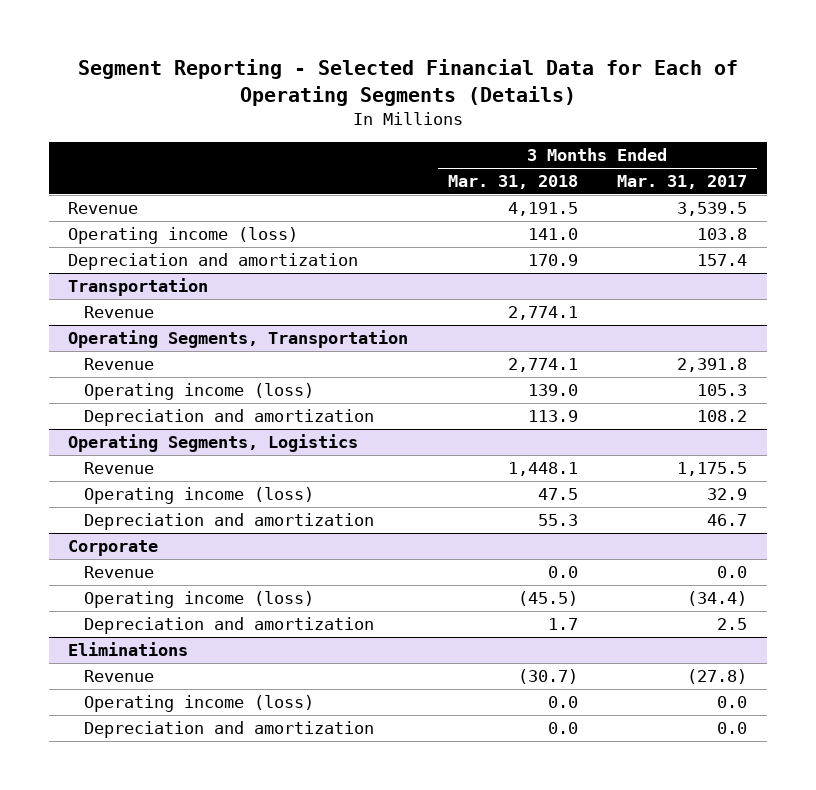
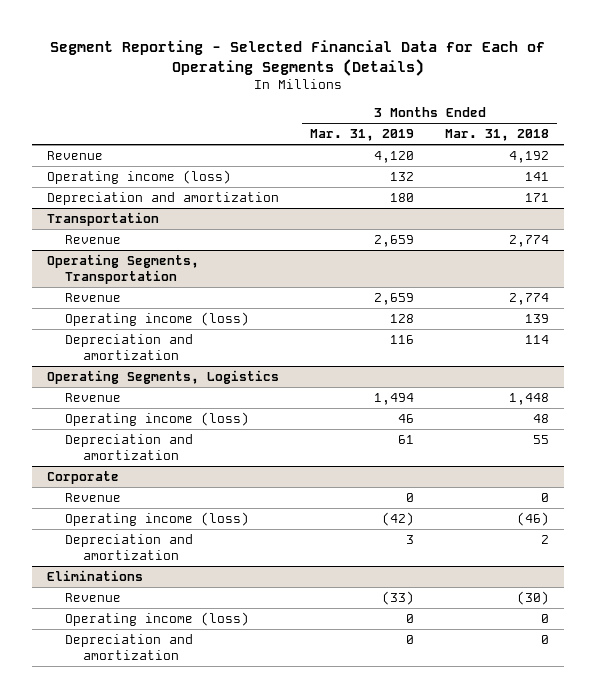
- | 3 Months Ended Mar. 31, 2018 | 3 Months Ended Mar. 31, 2017
+ | 3 Months Ended Mar. 31, 2019 | 3 Months Ended Mar. 31, 2018
- Revenue | 4,191.5 | 3,539.5
- Operating income (loss) | 141.0 | 103.8
- Depreciation and amortization | 170.9 | 157.4
+ Revenue | 4,120 | 4,192
+ Operating income (loss) | 132 | 141
+ Depreciation and amortization | 180 | 171
@ Transportation
- Revenue | 2,774.1 |
+ Revenue | 2,659 | 2,774
@ Operating Segments, Transportation
- Revenue | 2,774.1 | 2,391.8
- Operating income (loss) | 139.0 | 105.3
- Depreciation and amortization | 113.9 | 108.2
+ Revenue | 2,659 | 2,774
+ Operating income (loss) | 128 | 139
+ Depreciation and amortization | 116 | 114
@ Operating Segments, Logistics
- Revenue | 1,448.1 | 1,175.5
- Operating income (loss) | 47.5 | 32.9
- Depreciation and amortization | 55.3 | 46.7
+ Revenue | 1,494 | 1,448
+ Operating income (loss) | 46 | 48
+ Depreciation and amortization | 61 | 55
@ Corporate
- Revenue | 0.0 | 0.0
- Operating income (loss) | (45.5) | (34.4)
- Depreciation and amortization | 1.7 | 2.5
+ Revenue | 0 | 0
+ Operating income (loss) | (42) | (46)
+ Depreciation and amortization | 3 | 2
@ Eliminations
- Revenue | (30.7) | (27.8)
- Operating income (loss) | 0.0 | 0.0
- Depreciation and amortization | 0.0 | 0.0
+ Revenue | (33) | (30)
+ Operating income (loss) | 0 | 0
+ Depreciation and amortization | 0 | 0

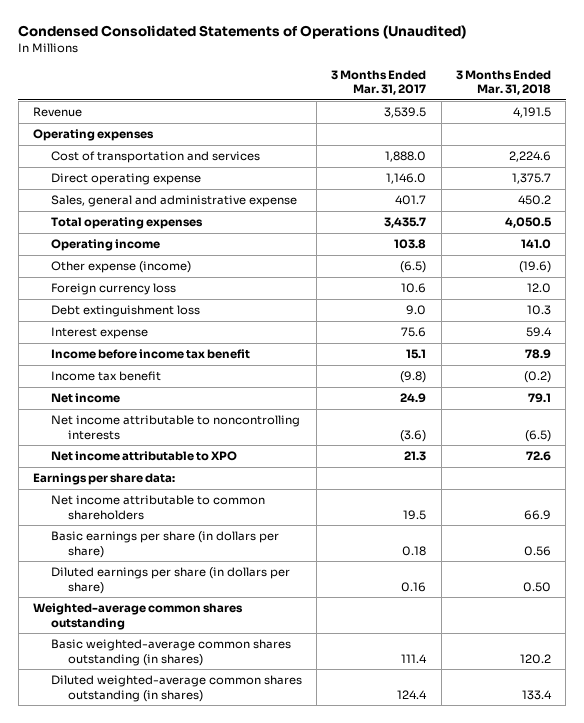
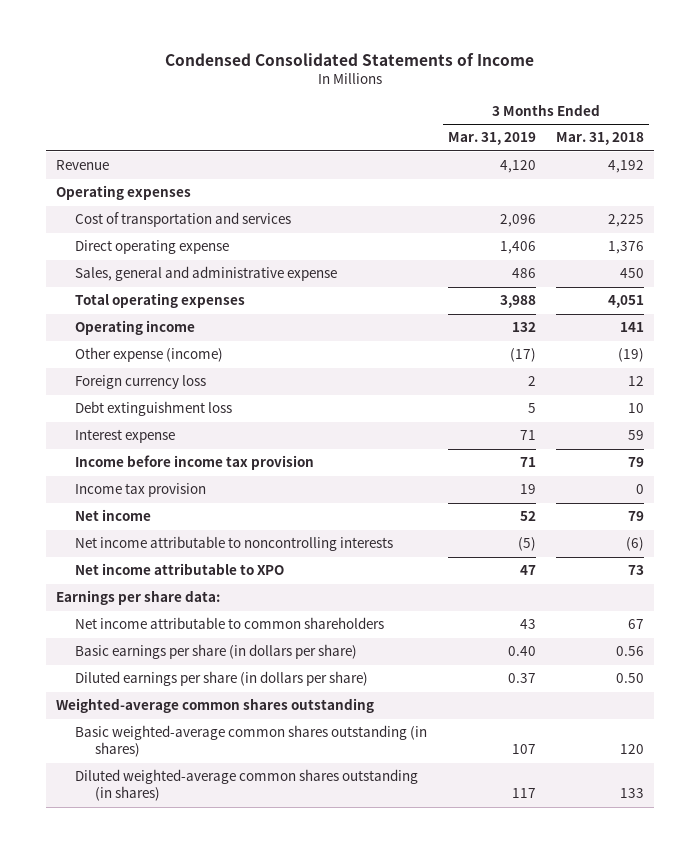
- Condensed Consolidated Statements of Operations (Unaudited)
+ Condensed Consolidated Statements of Income
- | 3 Months Ended Mar. 31, 2017 | 3 Months Ended Mar. 31, 2018
+ | 3 Months Ended Mar. 31, 2019 | 3 Months Ended Mar. 31, 2018
- Revenue | 3,539.5 | 4,191.5
+ Revenue | 4,120 | 4,192
- Cost of transportation and services | 1,888.0 | 2,224.6
- Direct operating expense | 1,146.0 | 1,375.7
- Sales, general and administrative expense | 401.7 | 450.2
- Total operating expenses | 3,435.7 | 4,050.5
- Operating income | 103.8 | 141.0
- Other expense (income) | (6.5) | (19.6)
- Foreign currency loss | 10.6 | 12.0
- Debt extinguishment loss | 9.0 | 10.3
- Interest expense | 75.6 | 59.4
- Income before income tax benefit | 15.1 | 78.9
- Income tax benefit | (9.8) | (0.2)
- Net income | 24.9 | 79.1
- Net income attributable to noncontrolling interests | (3.6) | (6.5)
- Net income attributable to XPO | 21.3 | 72.6
+ Cost of transportation and services | 2,096 | 2,225
+ Direct operating expense | 1,406 | 1,376
+ Sales, general and administrative expense | 486 | 450
+ Total operating expenses | 3,988 | 4,051
+ Operating income | 132 | 141
+ Other expense (income) | (17) | (19)
+ Foreign currency loss | 2 | 12
+ Debt extinguishment loss | 5 | 10
+ Interest expense | 71 | 59
+ Income before income tax provision | 71 | 79
+ Income tax provision | 19 | 0
+ Net income | 52 | 79
+ Net income attributable to noncontrolling interests | (5) | (6)
+ Net income attributable to XPO | 47 | 73
- Net income attributable to common shareholders | 19.5 | 66.9
+ Net income attributable to common shareholders | 43 | 67
- Basic weighted-average common shares outstanding (in shares) | 111.4 | 120.2
- Diluted weighted-average common shares outstanding (in shares) | 124.4 | 133.4
+ Basic weighted-average common shares outstanding (in shares) | 107 | 120
+ Diluted weighted-average common shares outstanding (in shares) | 117 | 133

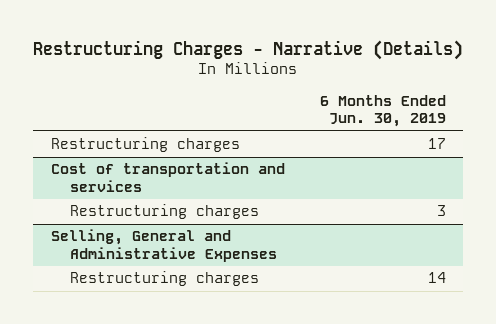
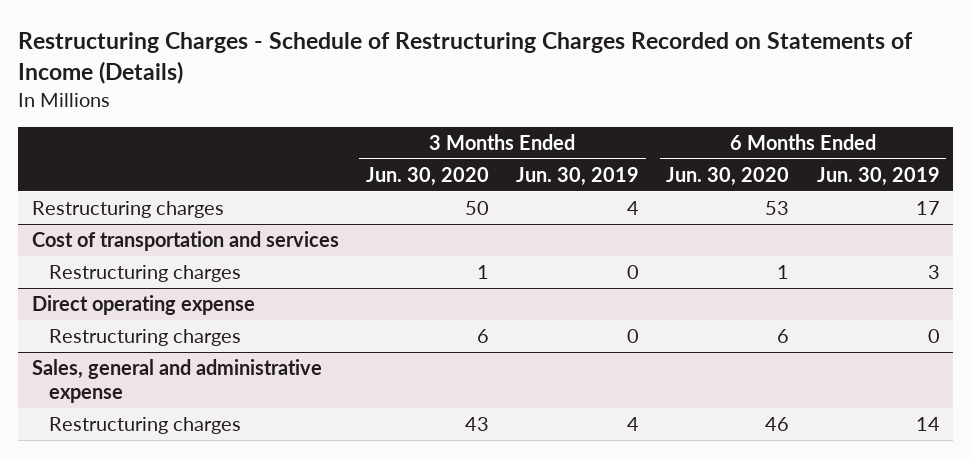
- Restructuring Charges - Narrative (Details)
+ Restructuring Charges - Schedule of Restructuring Charges Recorded on Statements of Income (Details)
- | 6 Months Ended Jun. 30, 2019
+ | 3 Months Ended Jun. 30, 2020 | 3 Months Ended Jun. 30, 2019 | 6 Months Ended Jun. 30, 2020 | 6 Months Ended Jun. 30, 2019
- Selling, General and Administrative Expenses
+ Direct operating expense
+ Restructuring charges | 6 | 0 | 6 | 0
+ Sales, general and administrative expense

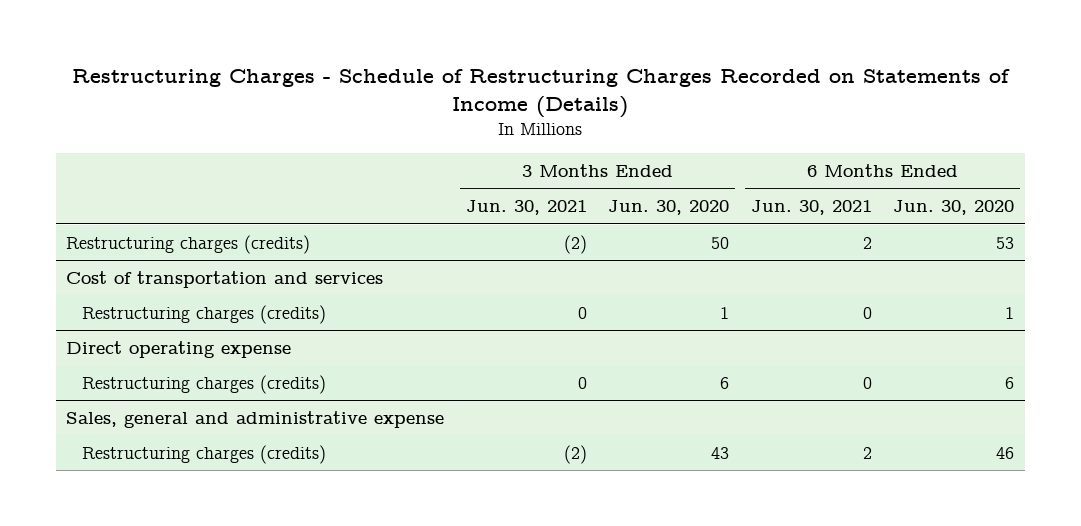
- | 3 Months Ended Jun. 30, 2020 | 3 Months Ended Jun. 30, 2019 | 6 Months Ended Jun. 30, 2020 | 6 Months Ended Jun. 30, 2019
+ | 3 Months Ended Jun. 30, 2021 | 3 Months Ended Jun. 30, 2020 | 6 Months Ended Jun. 30, 2021 | 6 Months Ended Jun. 30, 2020
- Restructuring charges | 50 | 4 | 53 | 17
+ Restructuring charges (credits) | (2) | 50 | 2 | 53
@ Cost of transportation and services
- Restructuring charges | 1 | 0 | 1 | 3
+ Restructuring charges (credits) | 0 | 1 | 0 | 1
@ Direct operating expense
- Restructuring charges | 6 | 0 | 6 | 0
+ Restructuring charges (credits) | 0 | 6 | 0 | 6
@ Sales, general and administrative expense
- Restructuring charges | 43 | 4 | 46 | 14
+ Restructuring charges (credits) | (2) | 43 | 2 | 46

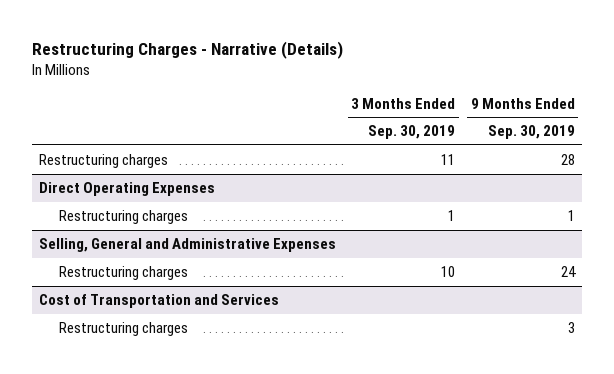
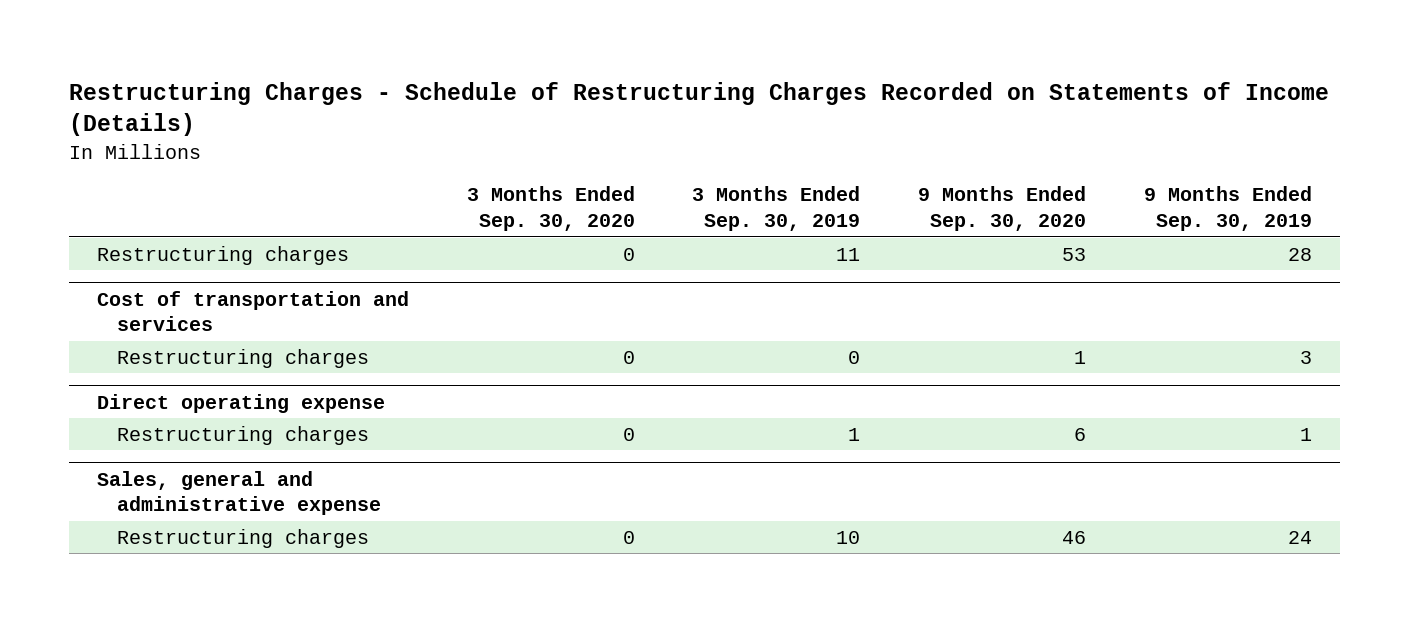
- Restructuring Charges - Narrative (Details)
+ Restructuring Charges - Schedule of Restructuring Charges Recorded on Statements of Income (Details)
- | 3 Months Ended Sep. 30, 2019 | 9 Months Ended Sep. 30, 2019
+ | 3 Months Ended Sep. 30, 2020 | 3 Months Ended Sep. 30, 2019 | 9 Months Ended Sep. 30, 2020 | 9 Months Ended Sep. 30, 2019
- Direct Operating Expenses
+ Cost of transportation and services
+ Restructuring charges | 0 | 0 | 1 | 3
+ Direct operating expense
- Selling, General and Administrative Expenses
+ Sales, general and administrative expense
- Cost of Transportation and Services
- Restructuring charges | | 3

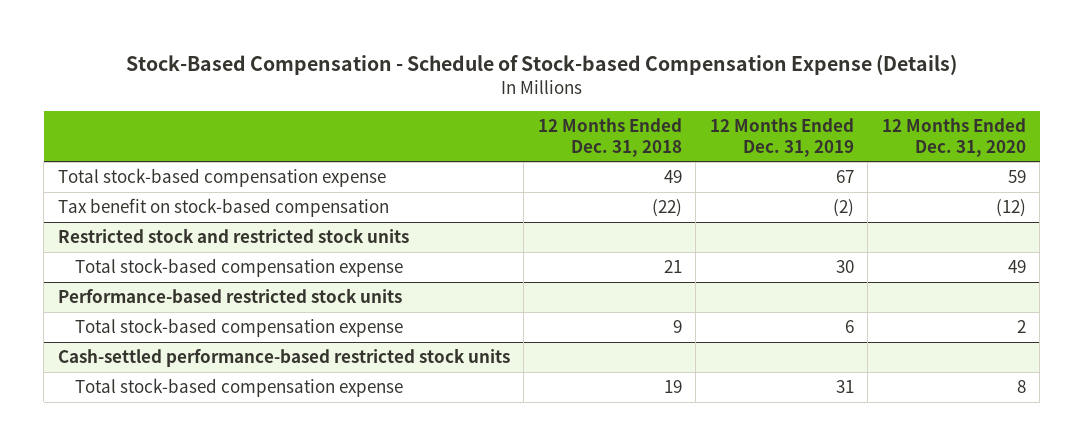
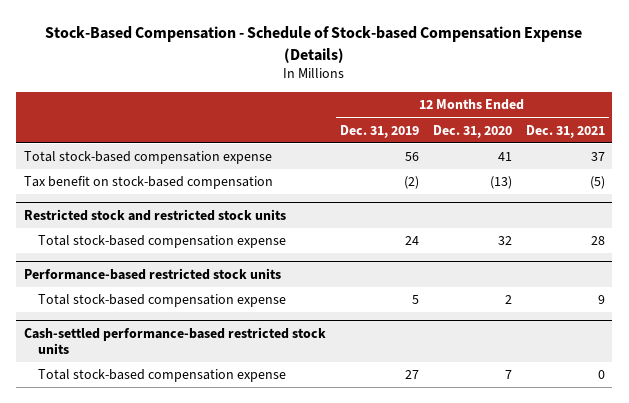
- | 12 Months Ended Dec. 31, 2018 | 12 Months Ended Dec. 31, 2019 | 12 Months Ended Dec. 31, 2020
+ | 12 Months Ended Dec. 31, 2019 | 12 Months Ended Dec. 31, 2020 | 12 Months Ended Dec. 31, 2021
- Total stock-based compensation expense | 49 | 67 | 59
- Tax benefit on stock-based compensation | (22) | (2) | (12)
+ Total stock-based compensation expense | 56 | 41 | 37
+ Tax benefit on stock-based compensation | (2) | (13) | (5)
@ Restricted stock and restricted stock units
- Total stock-based compensation expense | 21 | 30 | 49
+ Total stock-based compensation expense | 24 | 32 | 28
@ Performance-based restricted stock units
- Total stock-based compensation expense | 9 | 6 | 2
+ Total stock-based compensation expense | 5 | 2 | 9
@ Cash-settled performance-based restricted stock units
- Total stock-based compensation expense | 19 | 31 | 8
+ Total stock-based compensation expense | 27 | 7 | 0

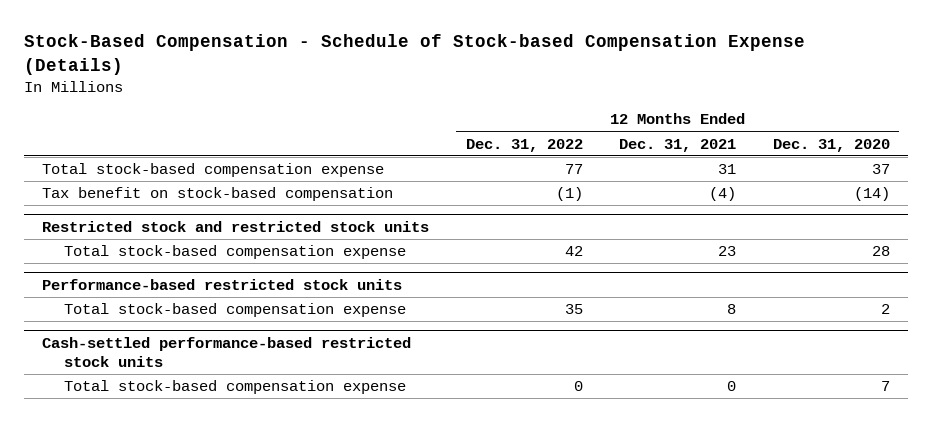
- | 12 Months Ended Dec. 31, 2019 | 12 Months Ended Dec. 31, 2020 | 12 Months Ended Dec. 31, 2021
+ | 12 Months Ended Dec. 31, 2022 | 12 Months Ended Dec. 31, 2021 | 12 Months Ended Dec. 31, 2020
- Total stock-based compensation expense | 56 | 41 | 37
- Tax benefit on stock-based compensation | (2) | (13) | (5)
+ Total stock-based compensation expense | 77 | 31 | 37
+ Tax benefit on stock-based compensation | (1) | (4) | (14)
@ Restricted stock and restricted stock units
- Total stock-based compensation expense | 24 | 32 | 28
+ Total stock-based compensation expense | 42 | 23 | 28
@ Performance-based restricted stock units
- Total stock-based compensation expense | 5 | 2 | 9
+ Total stock-based compensation expense | 35 | 8 | 2

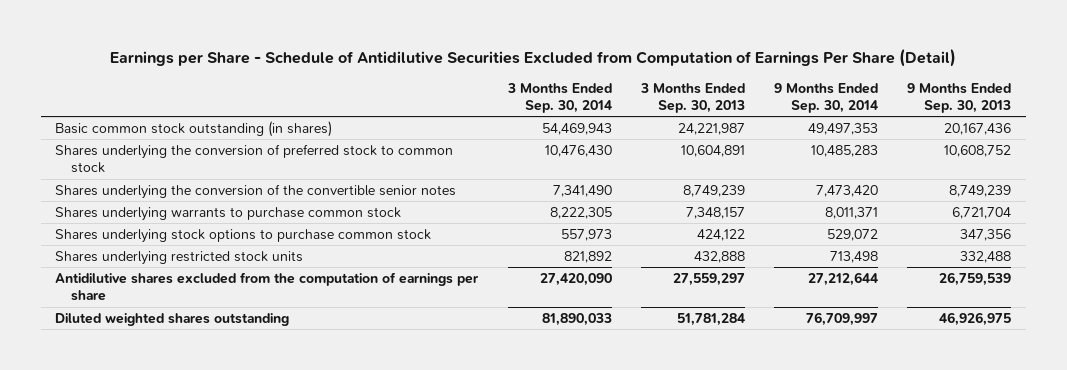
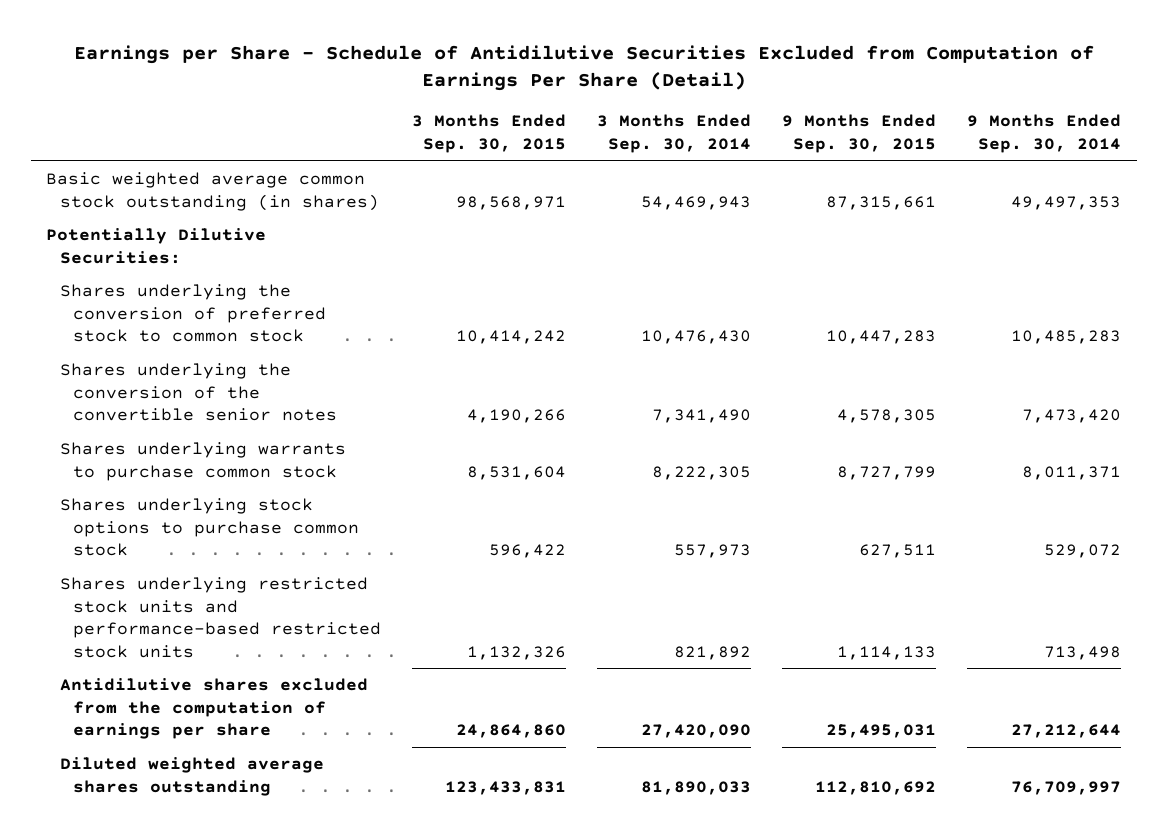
- | 3 Months Ended Sep. 30, 2014 | 3 Months Ended Sep. 30, 2013 | 9 Months Ended Sep. 30, 2014 | 9 Months Ended Sep. 30, 2013
+ | 3 Months Ended Sep. 30, 2015 | 3 Months Ended Sep. 30, 2014 | 9 Months Ended Sep. 30, 2015 | 9 Months Ended Sep. 30, 2014
- Basic common stock outstanding (in shares) | 54,469,943 | 24,221,987 | 49,497,353 | 20,167,436
+ Basic weighted average common stock outstanding (in shares) | 98,568,971 | 54,469,943 | 87,315,661 | 49,497,353
+ Potentially Dilutive Securities:
- Shares underlying restricted stock units | 821,892 | 432,888 | 713,498 | 332,488
+ Shares underlying restricted stock units and performance-based restricted stock units | 1,132,326 | 821,892 | 1,114,133 | 713,498
- Diluted weighted shares outstanding | 81,890,033 | 51,781,284 | 76,709,997 | 46,926,975
+ Diluted weighted average shares outstanding | 123,433,831 | 81,890,033 | 112,810,692 | 76,709,997

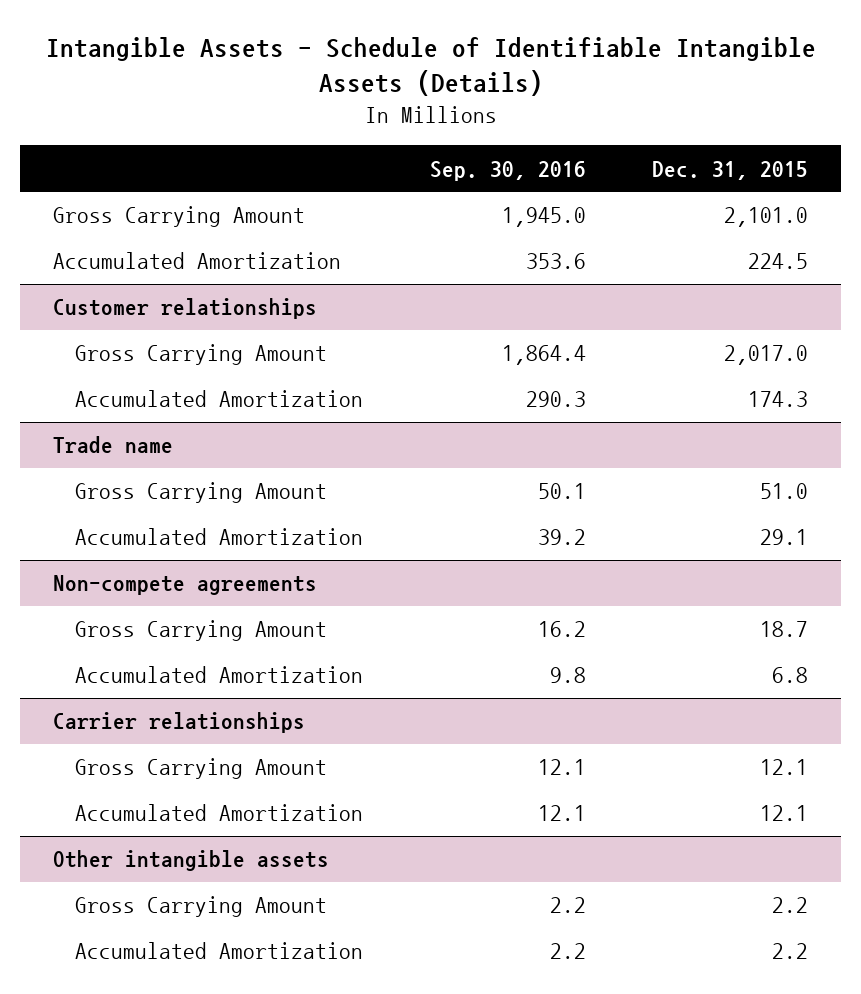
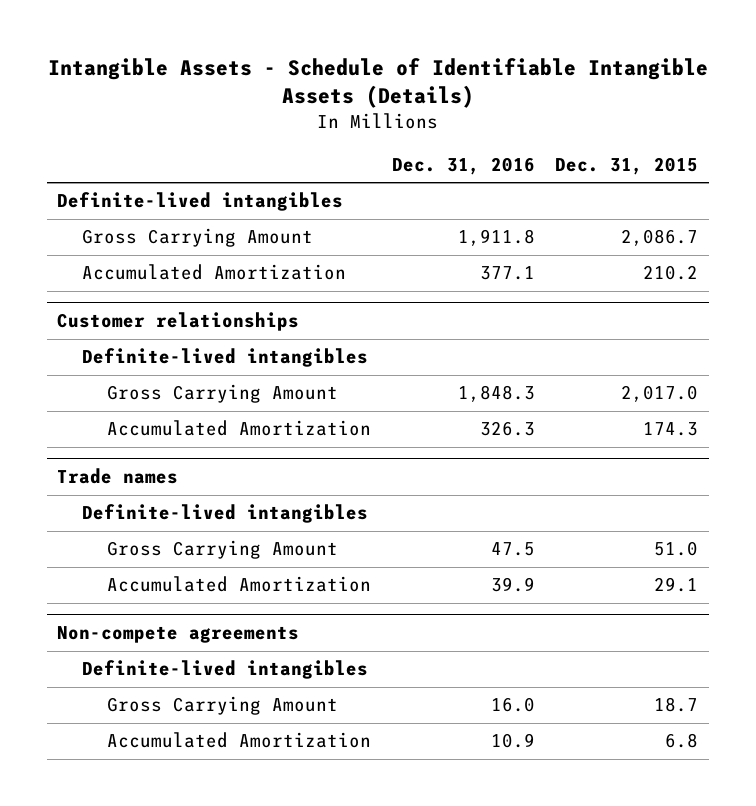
- | Sep. 30, 2016 | Dec. 31, 2015
+ | Dec. 31, 2016 | Dec. 31, 2015
- Gross Carrying Amount | 1,945.0 | 2,101.0
- Accumulated Amortization | 353.6 | 224.5
+ Definite-lived intangibles
+ Gross Carrying Amount | 1,911.8 | 2,086.7
+ Accumulated Amortization | 377.1 | 210.2
@ Customer relationships
+ Definite-lived intangibles
- Trade name
+ Trade names
+ Definite-lived intangibles
@ Non-compete agreements
+ Definite-lived intangibles
- Carrier relationships
- Gross Carrying Amount | 12.1 | 12.1
- Accumulated Amortization | 12.1 | 12.1
- Other intangible assets
- Gross Carrying Amount | 2.2 | 2.2
- Accumulated Amortization | 2.2 | 2.2

